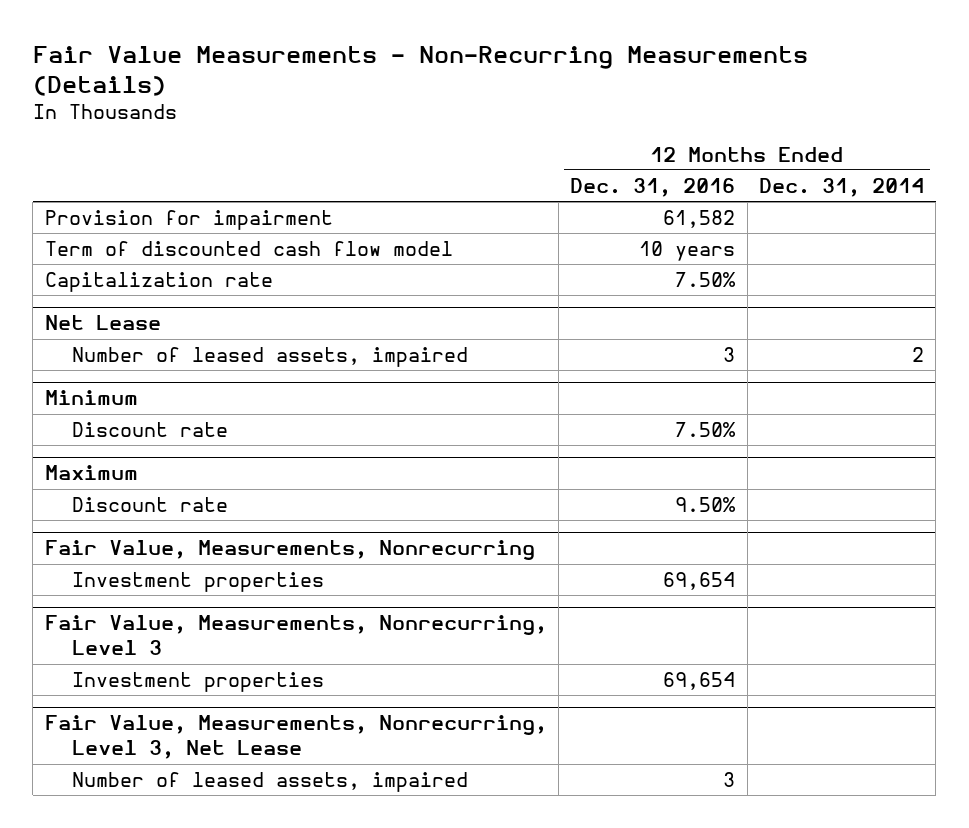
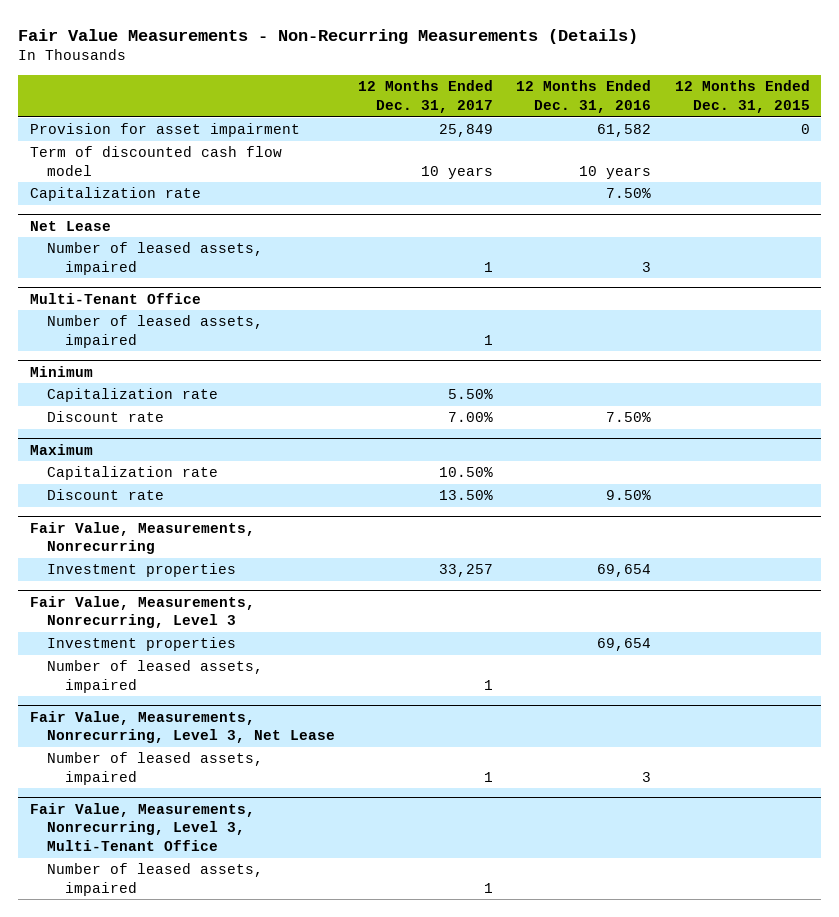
- | 12 Months Ended Dec. 31, 2016 | 12 Months Ended Dec. 31, 2014
+ | 12 Months Ended Dec. 31, 2017 | 12 Months Ended Dec. 31, 2016 | 12 Months Ended Dec. 31, 2015
- Provision for impairment | 61,582 |
+ Provision for asset impairment | 25,849 | 61,582 | 0
+ Multi-Tenant Office
+ Number of leased assets, impaired | 1 | |
@ Minimum
+ Capitalization rate | 5.50% | |
@ Maximum
+ Capitalization rate | 10.50% | |
@ Fair Value, Measurements, Nonrecurring, Level 3
+ Number of leased assets, impaired | 1 | |
+ Fair Value, Measurements, Nonrecurring, Level 3, Multi-Tenant Office
+ Number of leased assets, impaired | 1 | |

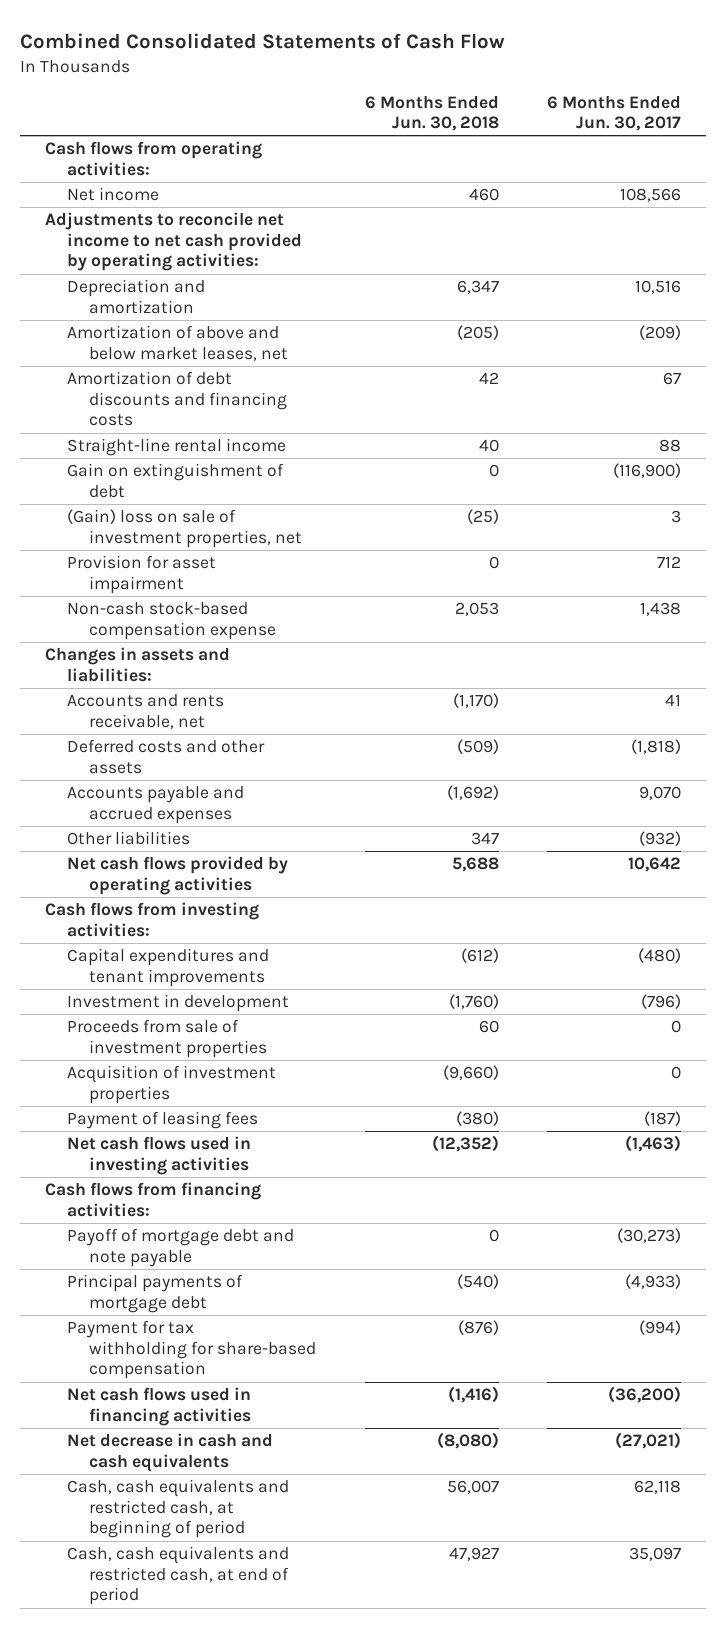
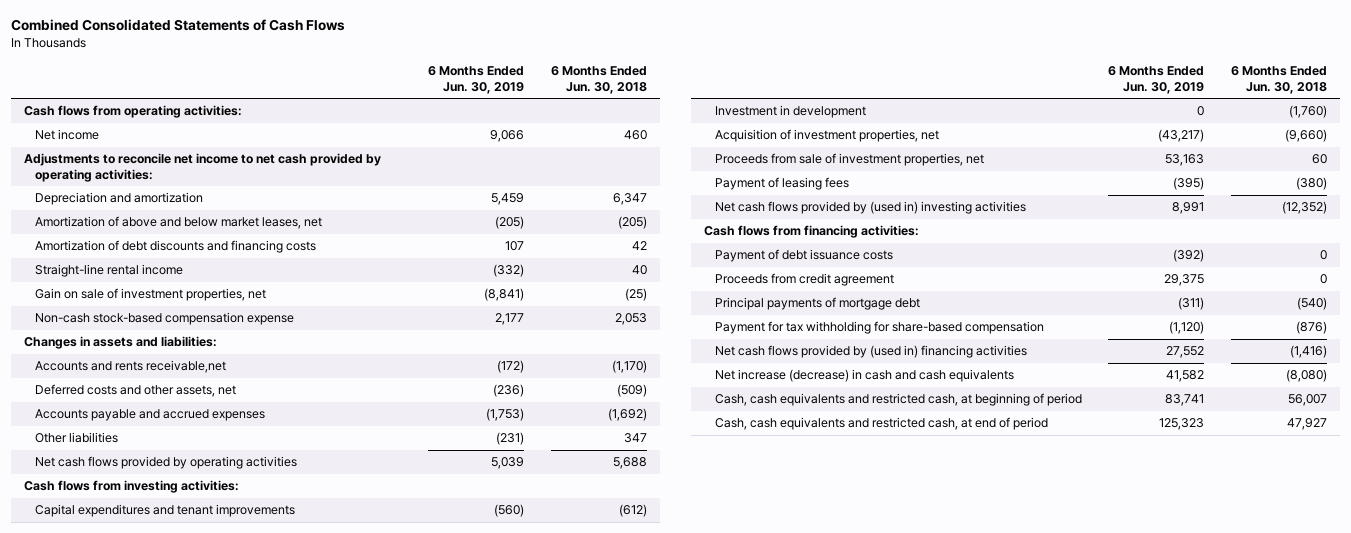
- Combined Consolidated Statements of Cash Flow
+ Combined Consolidated Statements of Cash Flows
- | 6 Months Ended Jun. 30, 2018 | 6 Months Ended Jun. 30, 2017
+ | 6 Months Ended Jun. 30, 2019 | 6 Months Ended Jun. 30, 2018
- Gain on extinguishment of debt | 0 | (116,900)
- (Gain) loss on sale of investment properties, net | (25) | 3
- Provision for asset impairment | 0 | 712
+ Gain on sale of investment properties, net | (8,841) | (25)
- Accounts and rents receivable, net | (1,170) | 41
- Deferred costs and other assets | (509) | (1,818)
+ Accounts and rents receivable,net | (172) | (1,170)
+ Deferred costs and other assets, net | (236) | (509)
- Proceeds from sale of investment properties | 60 | 0
- Acquisition of investment properties | (9,660) | 0
+ Acquisition of investment properties, net | (43,217) | (9,660)
+ Proceeds from sale of investment properties, net | 53,163 | 60
- Net cash flows used in investing activities | (12,352) | (1,463)
+ Net cash flows provided by (used in) investing activities | 8,991 | (12,352)
- Payoff of mortgage debt and note payable | 0 | (30,273)
+ Payment of debt issuance costs | (392) | 0
+ Proceeds from credit agreement | 29,375 | 0
- Net cash flows used in financing activities | (1,416) | (36,200)
- Net decrease in cash and cash equivalents | (8,080) | (27,021)
+ Net cash flows provided by (used in) financing activities | 27,552 | (1,416)
+ Net increase (decrease) in cash and cash equivalents | 41,582 | (8,080)

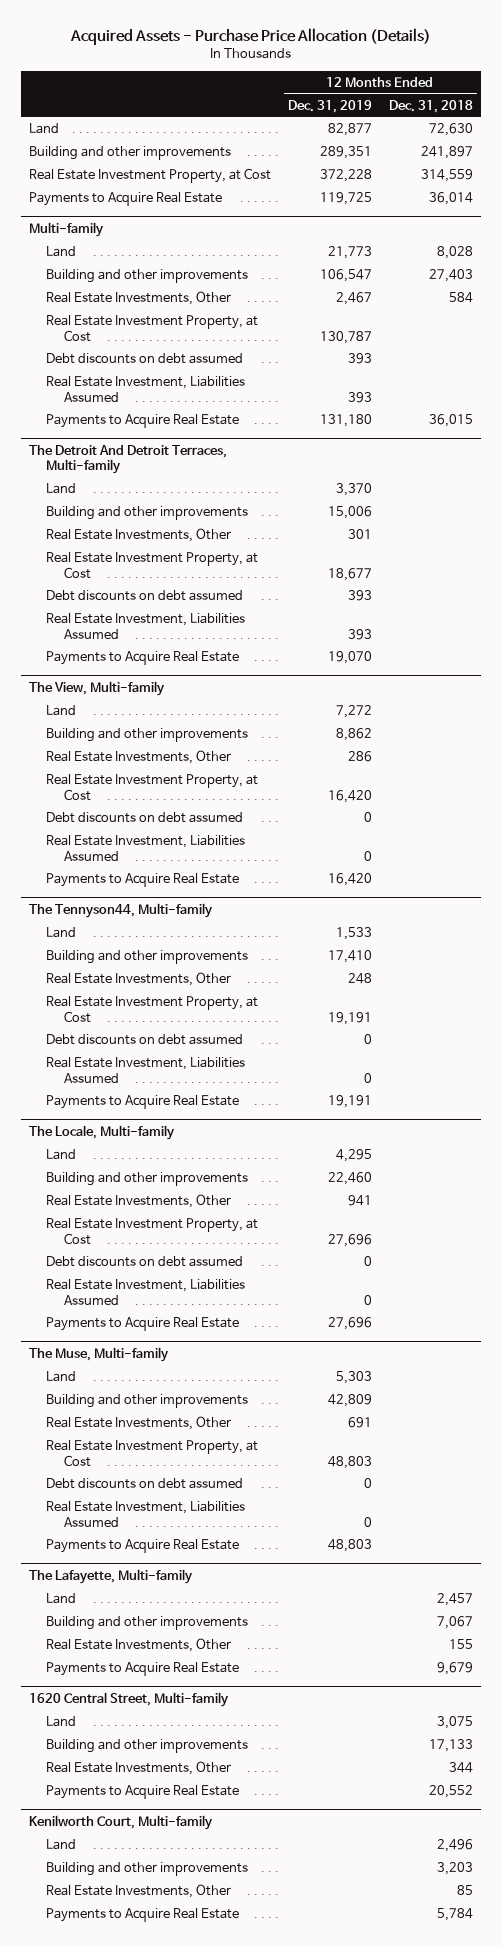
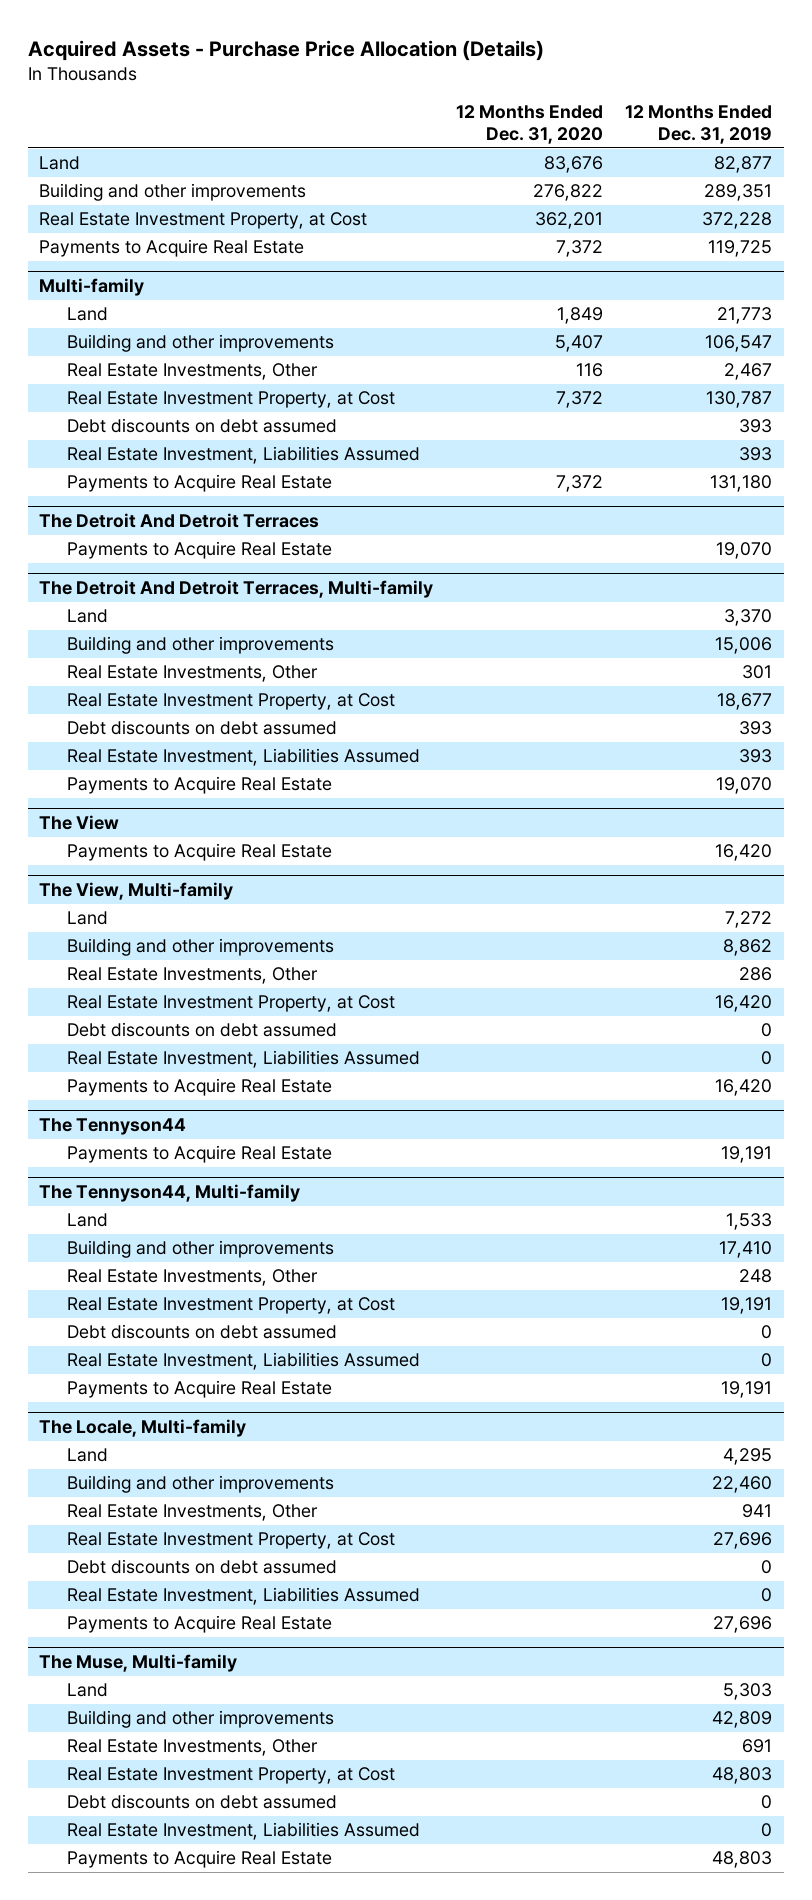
- | 12 Months Ended Dec. 31, 2019 | 12 Months Ended Dec. 31, 2018
+ | 12 Months Ended Dec. 31, 2020 | 12 Months Ended Dec. 31, 2019
+ The Detroit And Detroit Terraces
+ Payments to Acquire Real Estate | | 19,070
+ The View
+ Payments to Acquire Real Estate | | 16,420
+ The Tennyson44
+ Payments to Acquire Real Estate | | 19,191
- The Lafayette, Multi-family
- Land | | 2,457
- Building and other improvements | | 7,067
- Real Estate Investments, Other | | 155
- Payments to Acquire Real Estate | | 9,679
- 1620 Central Street, Multi-family
- Land | | 3,075
- Building and other improvements | | 17,133
- Real Estate Investments, Other | | 344
- Payments to Acquire Real Estate | | 20,552
- Kenilworth Court, Multi-family
- Land | | 2,496
- Building and other improvements | | 3,203
- Real Estate Investments, Other | | 85
- Payments to Acquire Real Estate | | 5,784

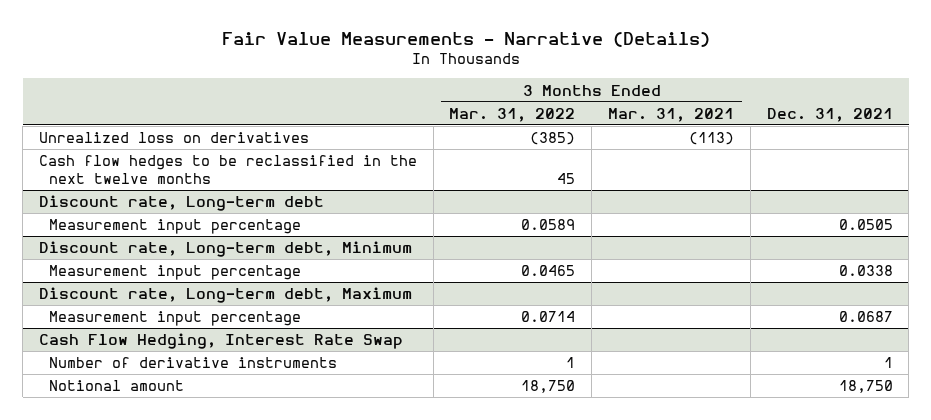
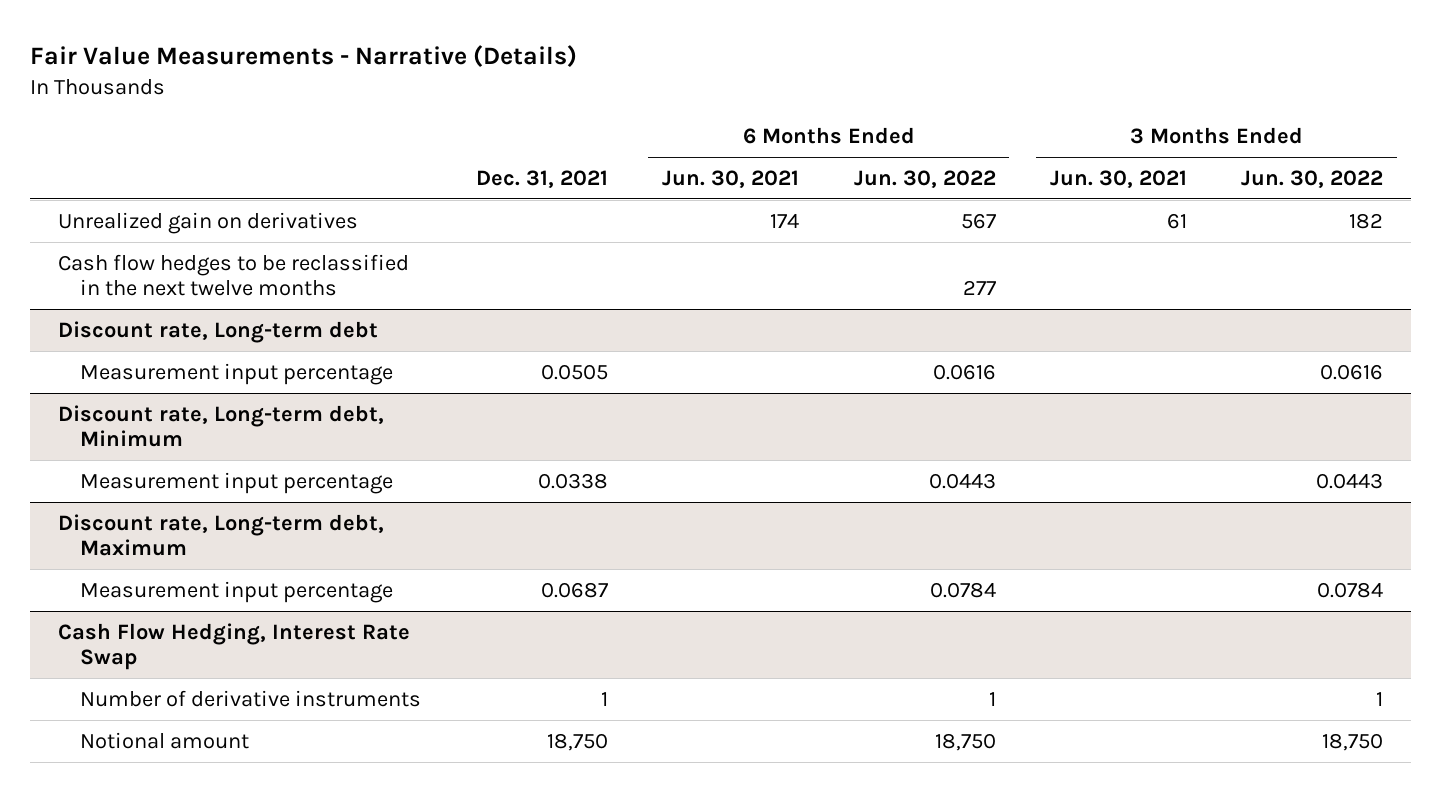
- | 3 Months Ended Mar. 31, 2022 | 3 Months Ended Mar. 31, 2021 | Dec. 31, 2021
+ | Dec. 31, 2021 | 6 Months Ended Jun. 30, 2021 | 6 Months Ended Jun. 30, 2022 | 3 Months Ended Jun. 30, 2021 | 3 Months Ended Jun. 30, 2022
- Unrealized loss on derivatives | (385) | (113) |
+ Unrealized gain on derivatives | | 174 | 567 | 61 | 182

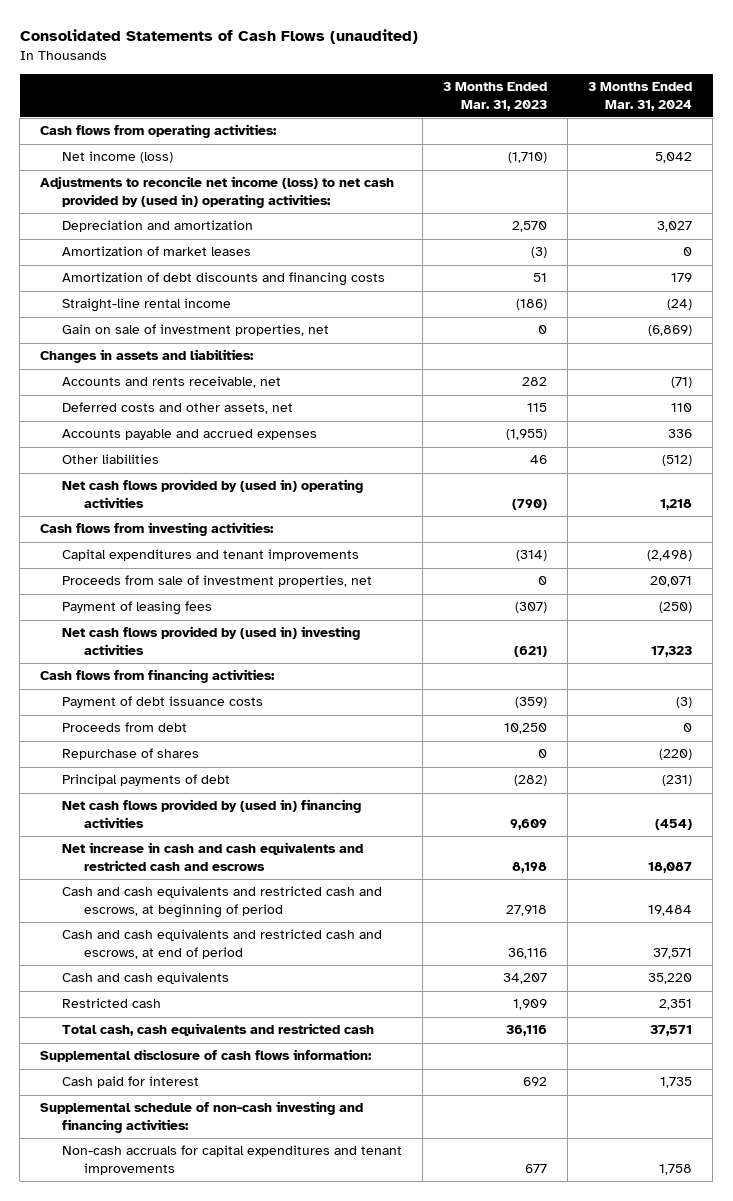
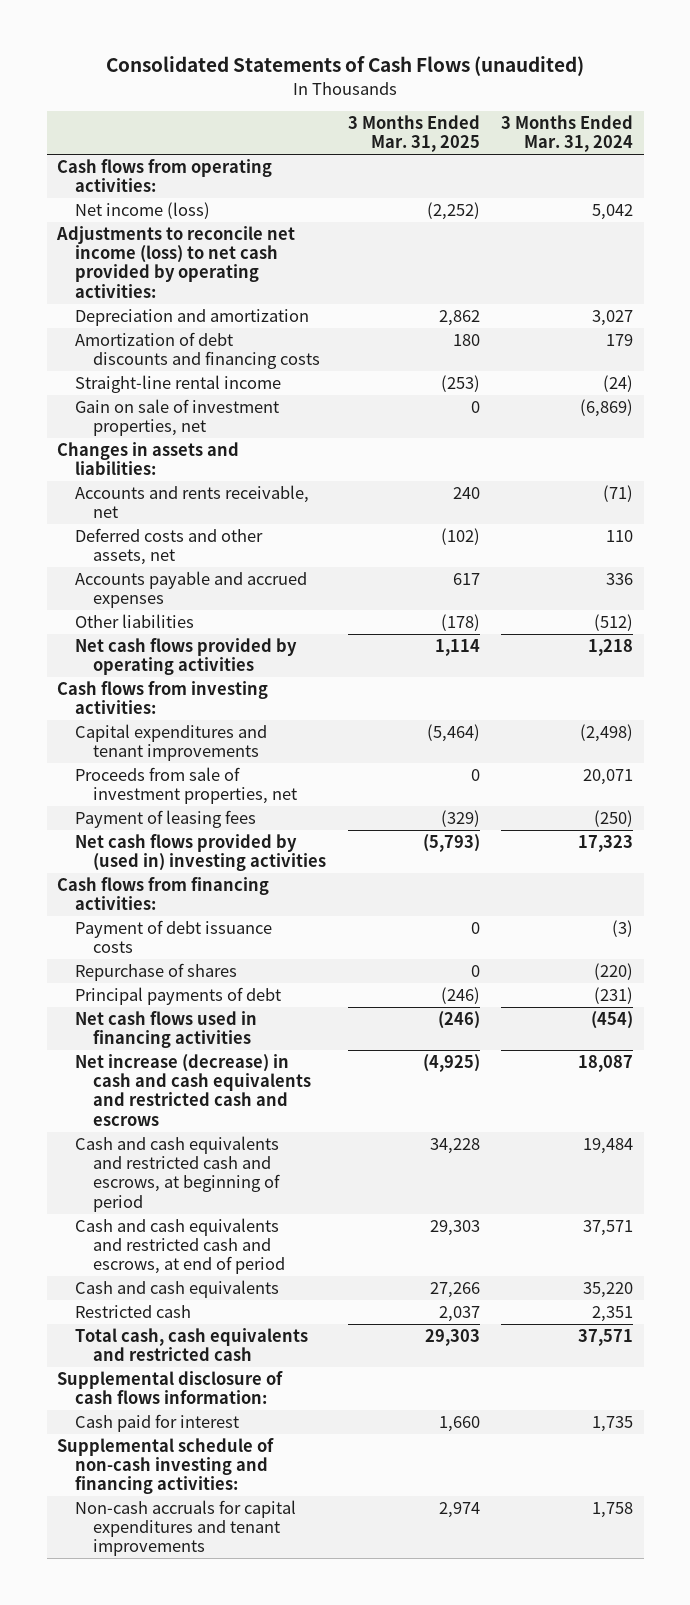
- | 3 Months Ended Mar. 31, 2023 | 3 Months Ended Mar. 31, 2024
+ | 3 Months Ended Mar. 31, 2025 | 3 Months Ended Mar. 31, 2024
- Adjustments to reconcile net income (loss) to net cash provided by (used in) operating activities:
+ Adjustments to reconcile net income (loss) to net cash provided by operating activities:
- Amortization of market leases | (3) | 0
- Net cash flows provided by (used in) operating activities | (790) | 1,218
+ Net cash flows provided by operating activities | 1,114 | 1,218
- Proceeds from debt | 10,250 | 0
- Net cash flows provided by (used in) financing activities | 9,609 | (454)
- Net increase in cash and cash equivalents and restricted cash and escrows | 8,198 | 18,087
+ Net cash flows used in financing activities | (246) | (454)
+ Net increase (decrease) in cash and cash equivalents and restricted cash and escrows | (4,925) | 18,087

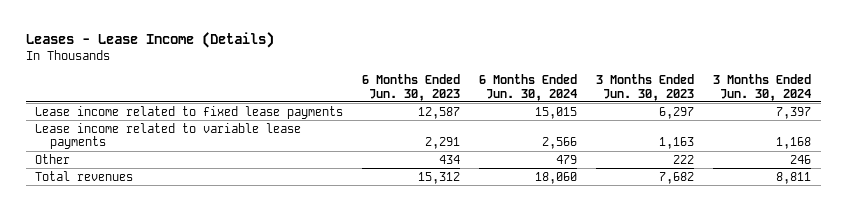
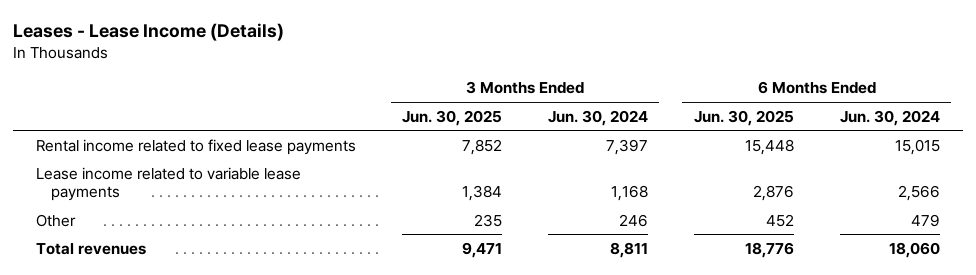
- | 6 Months Ended Jun. 30, 2023 | 6 Months Ended Jun. 30, 2024 | 3 Months Ended Jun. 30, 2023 | 3 Months Ended Jun. 30, 2024
+ | 3 Months Ended Jun. 30, 2025 | 3 Months Ended Jun. 30, 2024 | 6 Months Ended Jun. 30, 2025 | 6 Months Ended Jun. 30, 2024
- Lease income related to fixed lease payments | 12,587 | 15,015 | 6,297 | 7,397
+ Rental income related to fixed lease payments | 7,852 | 7,397 | 15,448 | 15,015

